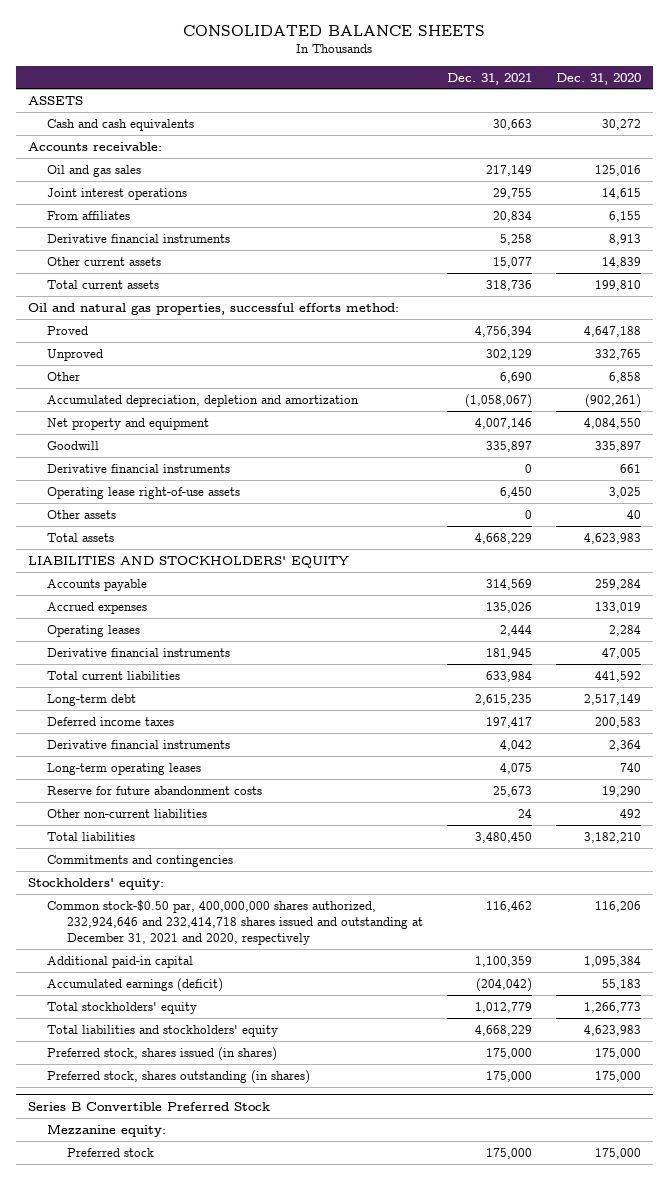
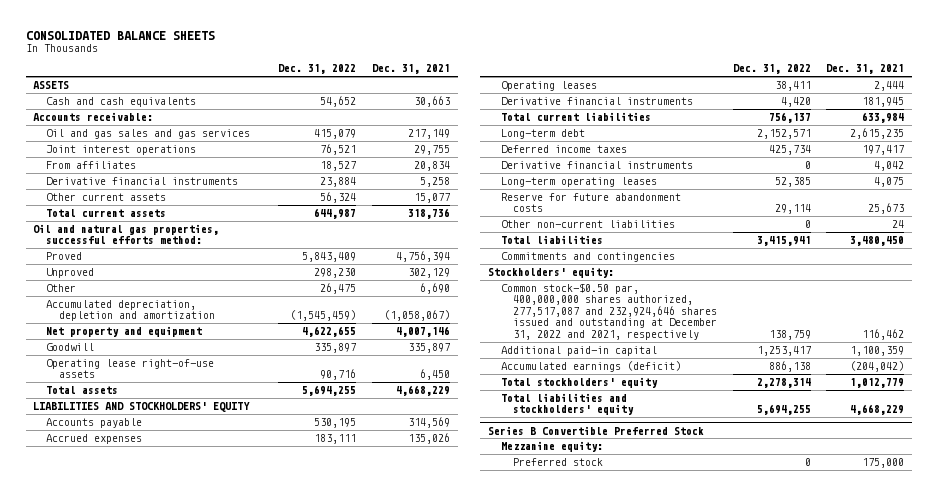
- | Dec. 31, 2021 | Dec. 31, 2020
+ | Dec. 31, 2022 | Dec. 31, 2021
- Oil and gas sales | 217,149 | 125,016
+ Oil and gas sales and gas services | 415,079 | 217,149
- Derivative financial instruments | 0 | 661
- Other assets | 0 | 40
- Common stock-$0.50 par, 400,000,000 shares authorized, 232,924,646 and 232,414,718 shares issued and outstanding at December 31, 2021 and 2020, respectively | 116,462 | 116,206
+ Common stock-$0.50 par, 400,000,000 shares authorized, 277,517,087 and 232,924,646 shares issued and outstanding at December 31, 2022 and 2021, respectively | 138,759 | 116,462
- Preferred stock, shares issued (in shares) | 175,000 | 175,000
- Preferred stock, shares outstanding (in shares) | 175,000 | 175,000

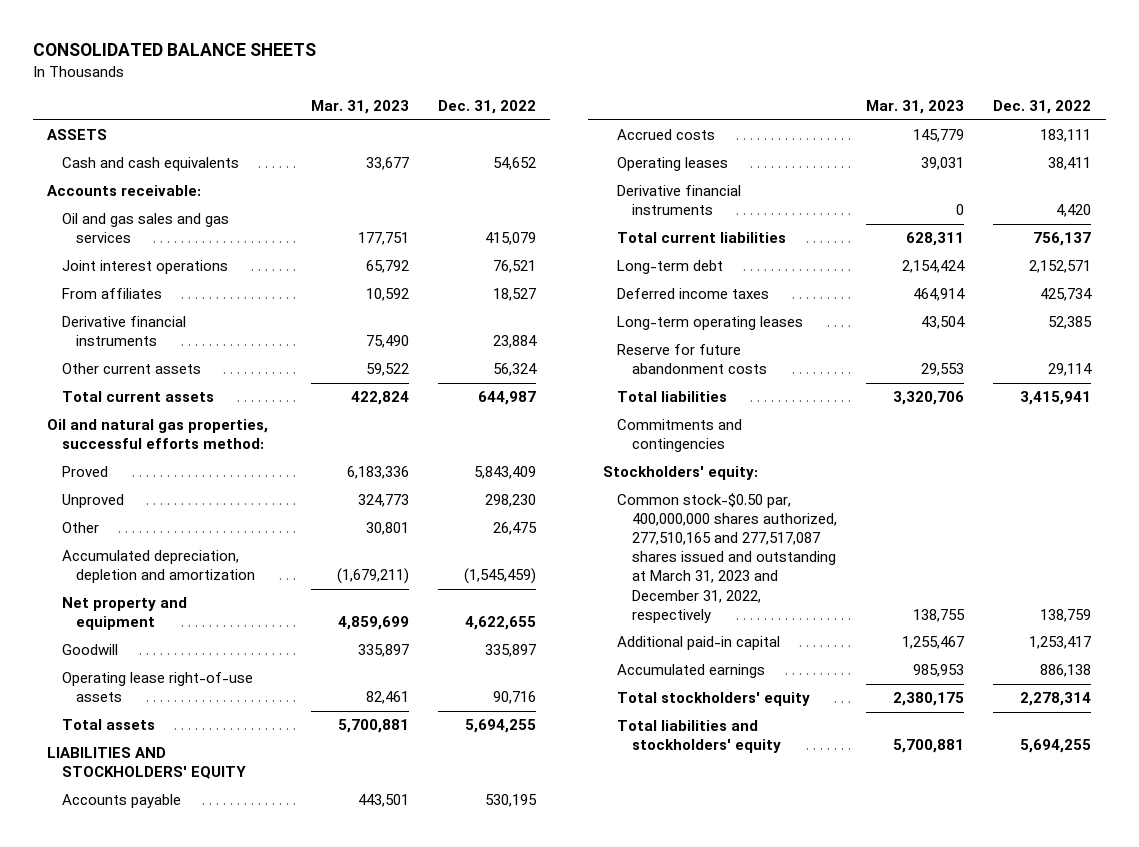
- | Dec. 31, 2022 | Dec. 31, 2021
+ | Mar. 31, 2023 | Dec. 31, 2022
- Accrued expenses | 183,111 | 135,026
+ Accrued costs | 145,779 | 183,111
- Derivative financial instruments | 0 | 4,042
- Other non-current liabilities | 0 | 24
- Common stock-$0.50 par, 400,000,000 shares authorized, 277,517,087 and 232,924,646 shares issued and outstanding at December 31, 2022 and 2021, respectively | 138,759 | 116,462
+ Common stock-$0.50 par, 400,000,000 shares authorized, 277,510,165 and 277,517,087 shares issued and outstanding at March 31, 2023 and December 31, 2022, respectively | 138,755 | 138,759
- Accumulated earnings (deficit) | 886,138 | (204,042)
+ Accumulated earnings | 985,953 | 886,138
- Series B Convertible Preferred Stock
- Mezzanine equity:
- Preferred stock | 0 | 175,000

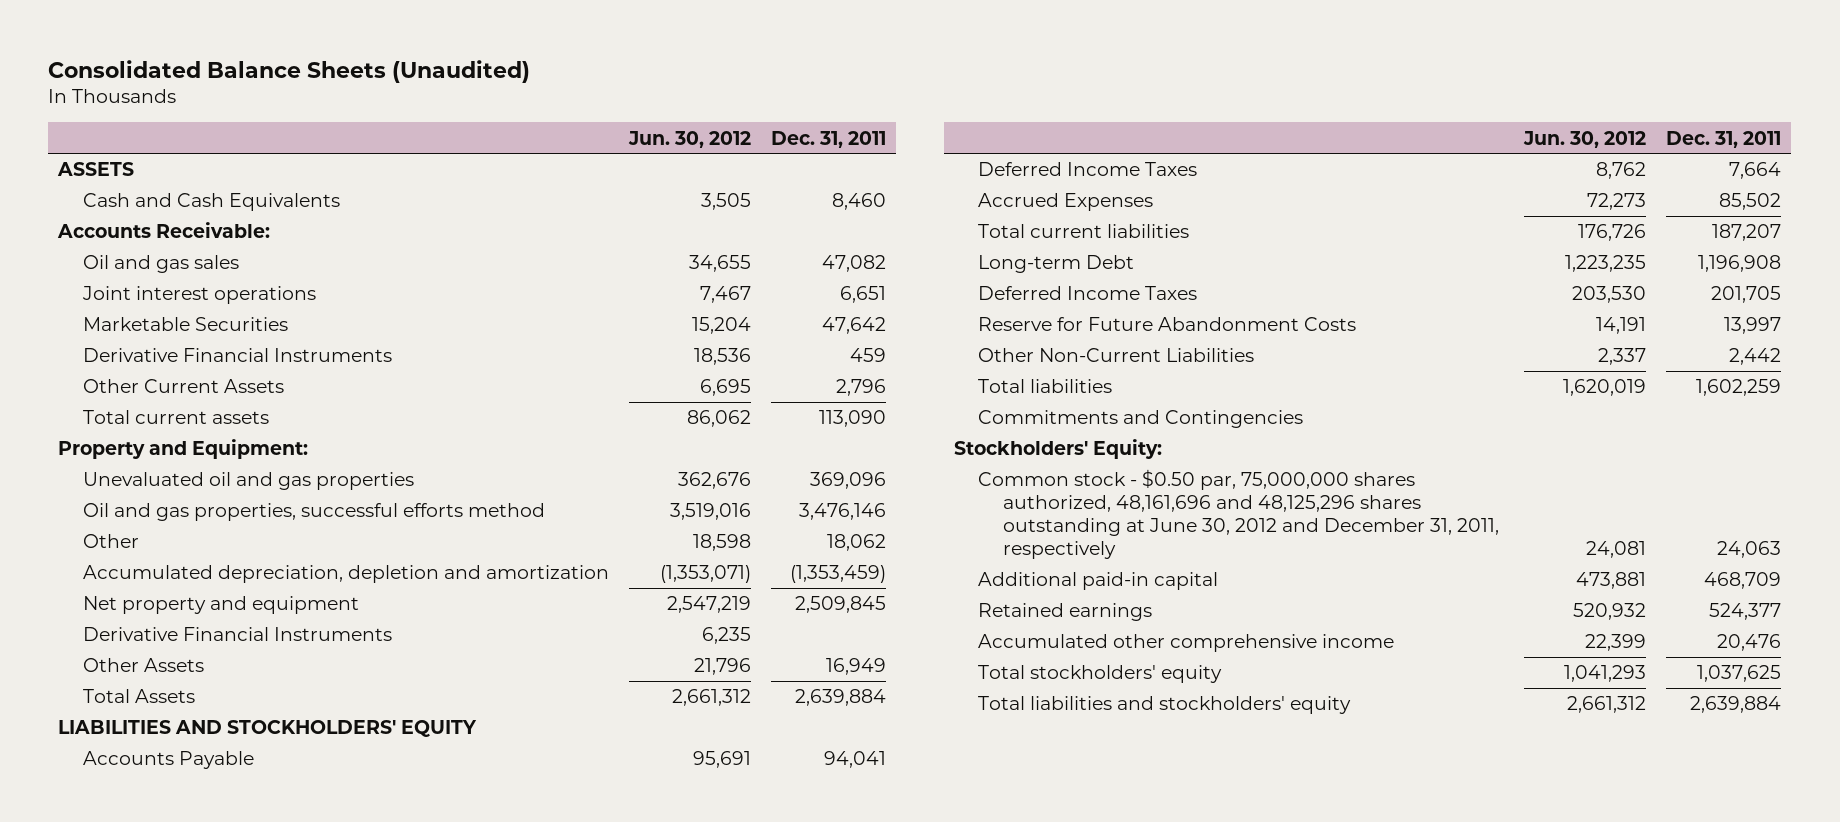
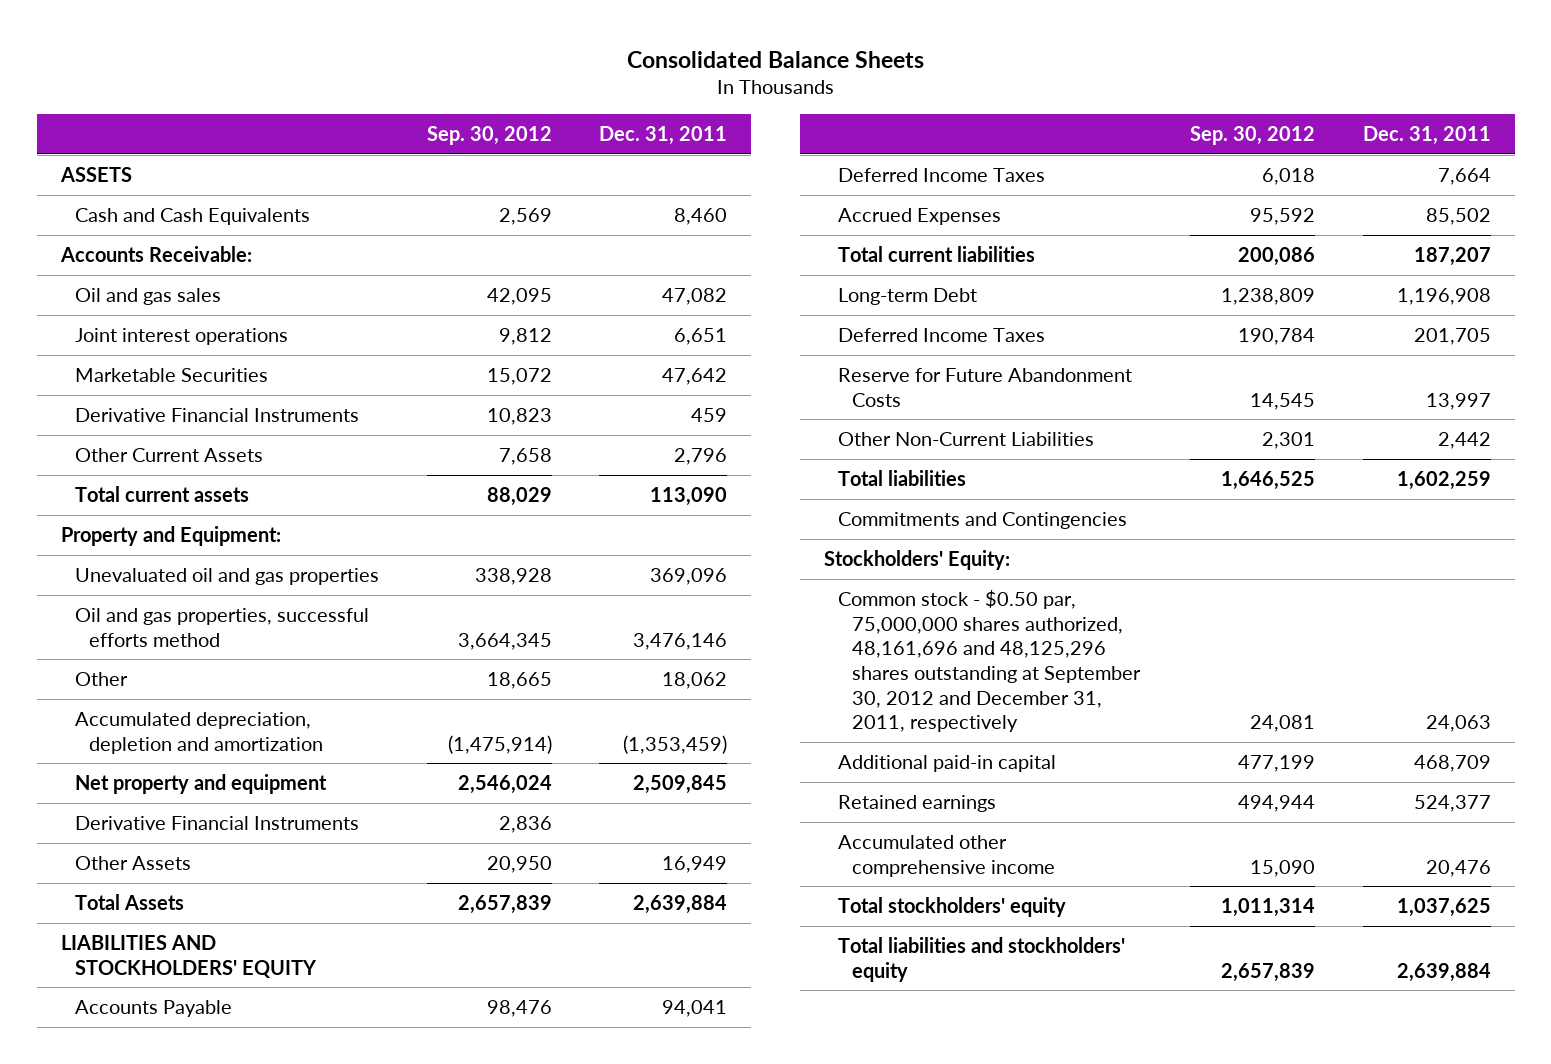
- Consolidated Balance Sheets (Unaudited)
+ Consolidated Balance Sheets
- | Jun. 30, 2012 | Dec. 31, 2011
+ | Sep. 30, 2012 | Dec. 31, 2011
- Common stock - $0.50 par, 75,000,000 shares authorized, 48,161,696 and 48,125,296 shares outstanding at June 30, 2012 and December 31, 2011, respectively | 24,081 | 24,063
+ Common stock - $0.50 par, 75,000,000 shares authorized, 48,161,696 and 48,125,296 shares outstanding at September 30, 2012 and December 31, 2011, respectively | 24,081 | 24,063

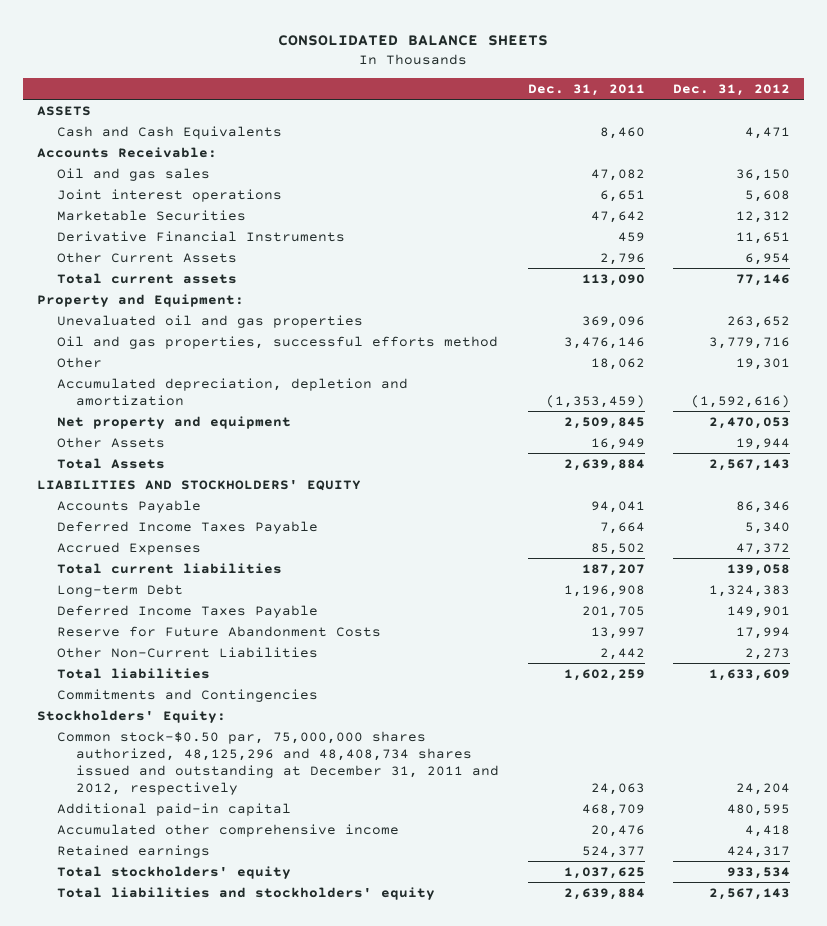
- Consolidated Balance Sheets
+ CONSOLIDATED BALANCE SHEETS
- | Sep. 30, 2012 | Dec. 31, 2011
+ | Dec. 31, 2011 | Dec. 31, 2012
- Derivative Financial Instruments | 2,836 |
- Deferred Income Taxes | 6,018 | 7,664
+ Deferred Income Taxes Payable | 7,664 | 5,340
- Deferred Income Taxes | 190,784 | 201,705
+ Deferred Income Taxes Payable | 201,705 | 149,901
- Common stock - $0.50 par, 75,000,000 shares authorized, 48,161,696 and 48,125,296 shares outstanding at September 30, 2012 and December 31, 2011, respectively | 24,081 | 24,063
+ Common stock-$0.50 par, 75,000,000 shares authorized, 48,125,296 and 48,408,734 shares issued and outstanding at December 31, 2011 and 2012, respectively | 24,063 | 24,204
moved down: Retained earnings | 524,377 | 424,317

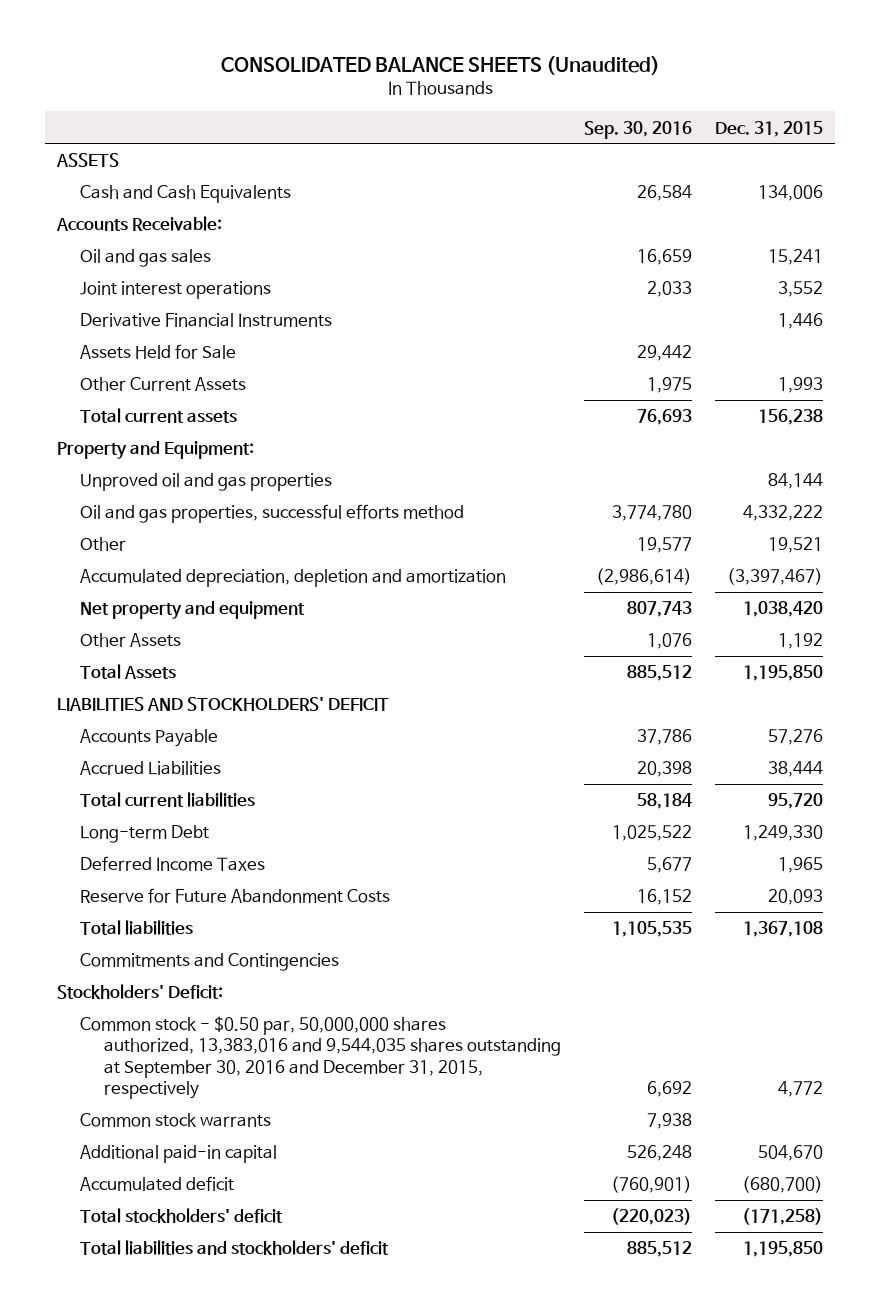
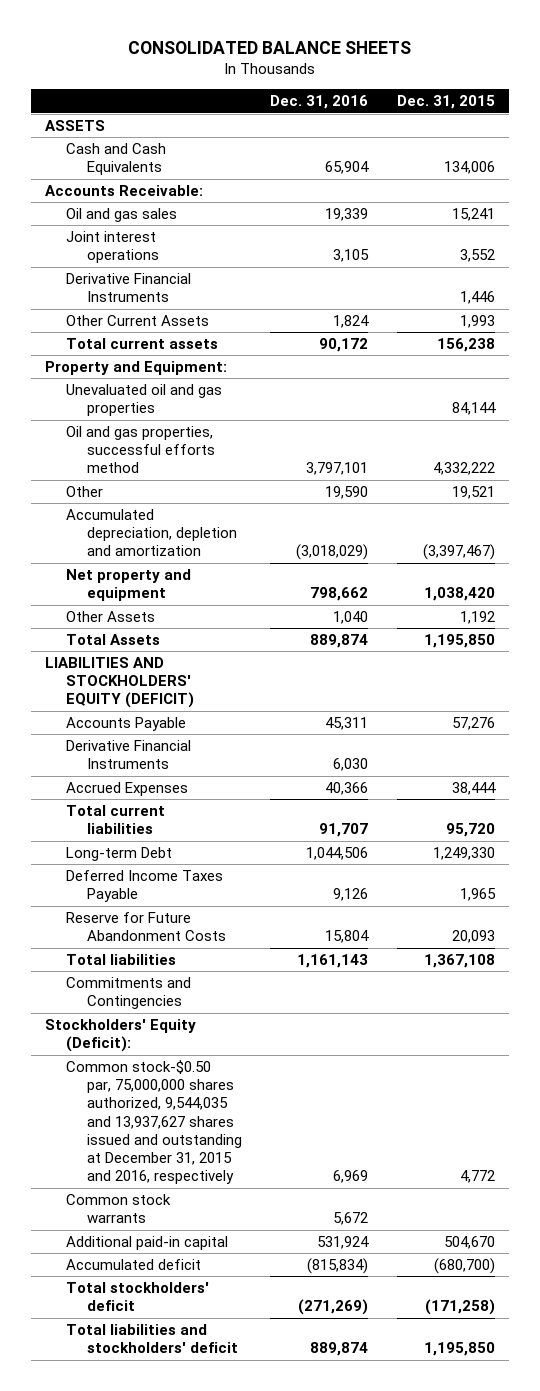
- CONSOLIDATED BALANCE SHEETS (Unaudited)
+ CONSOLIDATED BALANCE SHEETS
- | Sep. 30, 2016 | Dec. 31, 2015
+ | Dec. 31, 2016 | Dec. 31, 2015
- Assets Held for Sale | 29,442 |
- Unproved oil and gas properties | | 84,144
+ Unevaluated oil and gas properties | | 84,144
- LIABILITIES AND STOCKHOLDERS' DEFICIT
+ LIABILITIES AND STOCKHOLDERS' EQUITY (DEFICIT)
- Accrued Liabilities | 20,398 | 38,444
+ Derivative Financial Instruments | 6,030 |
+ Accrued Expenses | 40,366 | 38,444
- Deferred Income Taxes | 5,677 | 1,965
+ Deferred Income Taxes Payable | 9,126 | 1,965
- Stockholders' Deficit:
- Common stock - $0.50 par, 50,000,000 shares authorized, 13,383,016 and 9,544,035 shares outstanding at September 30, 2016 and December 31, 2015, respectively | 6,692 | 4,772
+ Stockholders' Equity (Deficit):
+ Common stock-$0.50 par, 75,000,000 shares authorized, 9,544,035 and 13,937,627 shares issued and outstanding at December 31, 2015 and 2016, respectively | 6,969 | 4,772

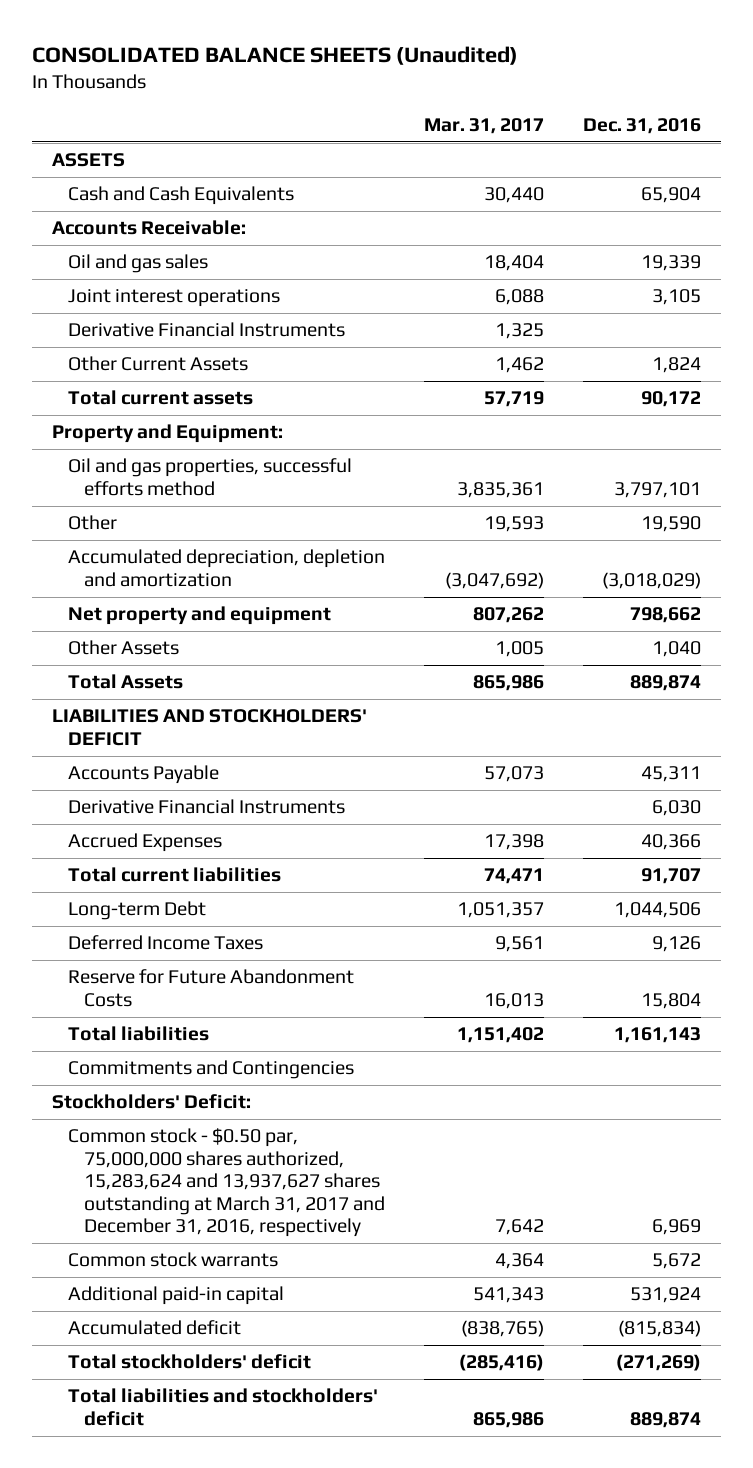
- CONSOLIDATED BALANCE SHEETS
+ CONSOLIDATED BALANCE SHEETS (Unaudited)
- | Dec. 31, 2016 | Dec. 31, 2015
+ | Mar. 31, 2017 | Dec. 31, 2016
- Unevaluated oil and gas properties | | 84,144
- LIABILITIES AND STOCKHOLDERS' EQUITY (DEFICIT)
+ LIABILITIES AND STOCKHOLDERS' DEFICIT
- Deferred Income Taxes Payable | 9,126 | 1,965
+ Deferred Income Taxes | 9,561 | 9,126
- Stockholders' Equity (Deficit):
- Common stock-$0.50 par, 75,000,000 shares authorized, 9,544,035 and 13,937,627 shares issued and outstanding at December 31, 2015 and 2016, respectively | 6,969 | 4,772
+ Stockholders' Deficit:
+ Common stock - $0.50 par, 75,000,000 shares authorized, 15,283,624 and 13,937,627 shares outstanding at March 31, 2017 and December 31, 2016, respectively | 7,642 | 6,969

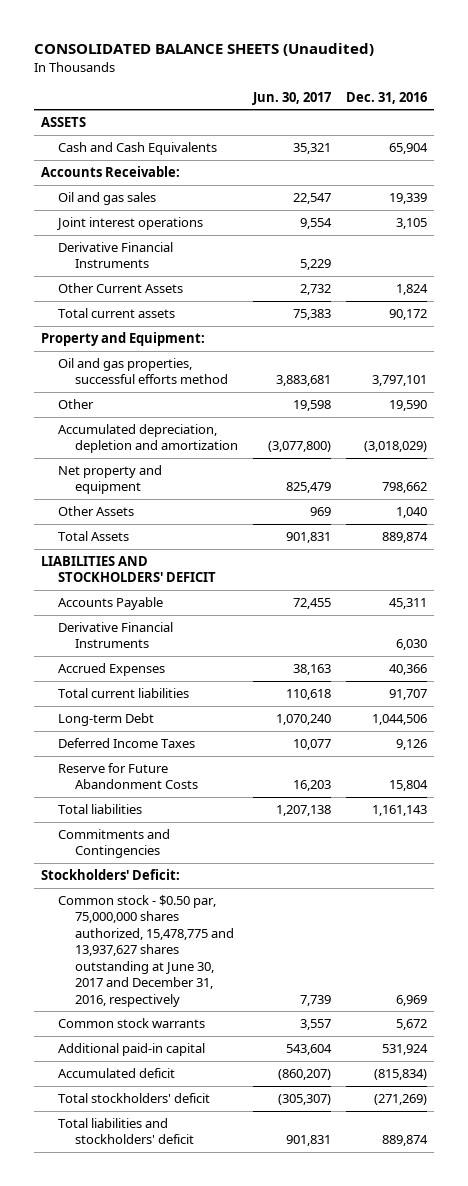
- | Mar. 31, 2017 | Dec. 31, 2016
+ | Jun. 30, 2017 | Dec. 31, 2016
- Common stock - $0.50 par, 75,000,000 shares authorized, 15,283,624 and 13,937,627 shares outstanding at March 31, 2017 and December 31, 2016, respectively | 7,642 | 6,969
+ Common stock - $0.50 par, 75,000,000 shares authorized, 15,478,775 and 13,937,627 shares outstanding at June 30, 2017 and December 31, 2016, respectively | 7,739 | 6,969

